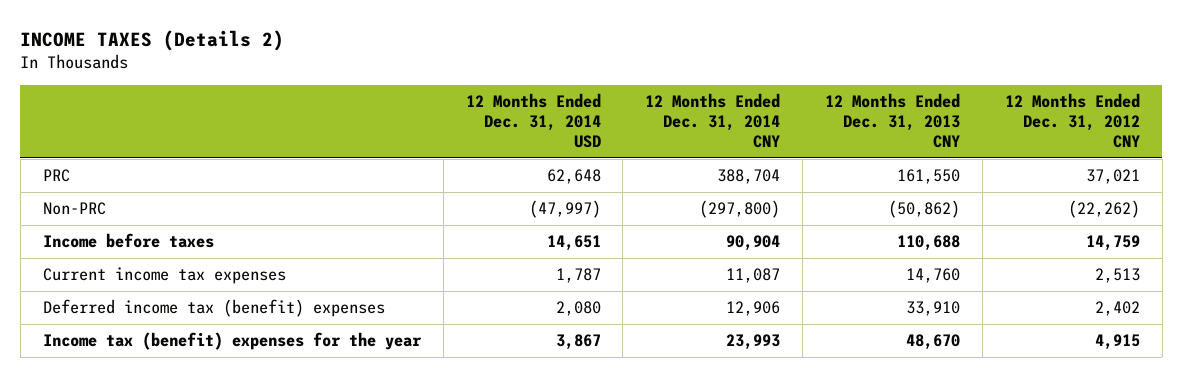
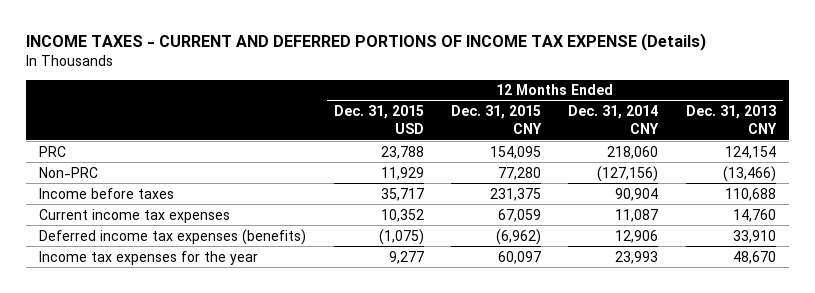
- INCOME TAXES (Details 2)
+ INCOME TAXES - CURRENT AND DEFERRED PORTIONS OF INCOME TAX EXPENSE (Details)
- | 12 Months Ended Dec. 31, 2014 USD | 12 Months Ended Dec. 31, 2014 CNY | 12 Months Ended Dec. 31, 2013 CNY | 12 Months Ended Dec. 31, 2012 CNY
+ | 12 Months Ended Dec. 31, 2015 USD | 12 Months Ended Dec. 31, 2015 CNY | 12 Months Ended Dec. 31, 2014 CNY | 12 Months Ended Dec. 31, 2013 CNY
- PRC | 62,648 | 388,704 | 161,550 | 37,021
- Non-PRC | (47,997) | (297,800) | (50,862) | (22,262)
+ PRC | 23,788 | 154,095 | 218,060 | 124,154
+ Non-PRC | 11,929 | 77,280 | (127,156) | (13,466)
- Deferred income tax (benefit) expenses | 2,080 | 12,906 | 33,910 | 2,402
- Income tax (benefit) expenses for the year | 3,867 | 23,993 | 48,670 | 4,915
+ Deferred income tax expenses (benefits) | (1,075) | (6,962) | 12,906 | 33,910
+ Income tax expenses for the year | 9,277 | 60,097 | 23,993 | 48,670

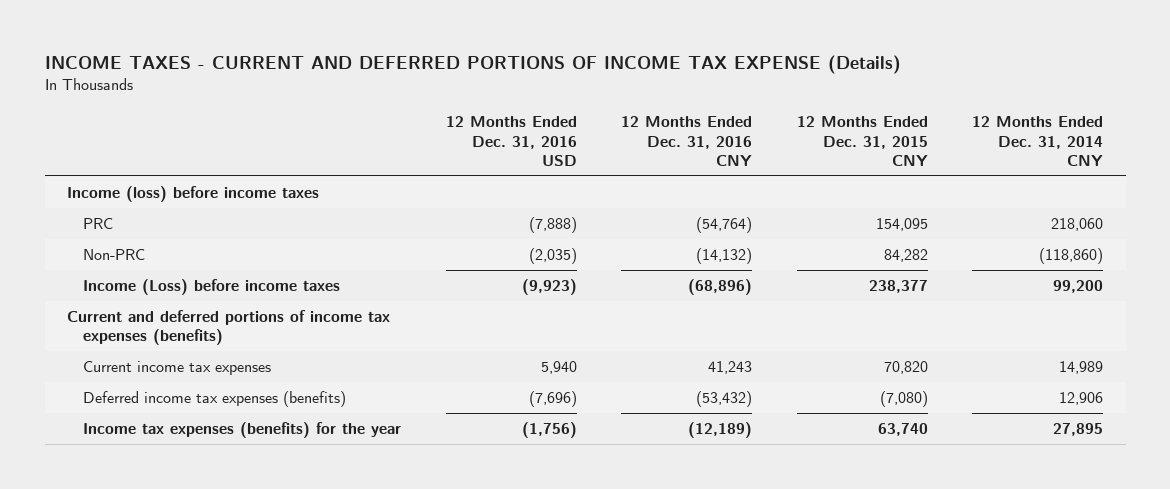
- | 12 Months Ended Dec. 31, 2015 USD | 12 Months Ended Dec. 31, 2015 CNY | 12 Months Ended Dec. 31, 2014 CNY | 12 Months Ended Dec. 31, 2013 CNY
+ | 12 Months Ended Dec. 31, 2016 USD | 12 Months Ended Dec. 31, 2016 CNY | 12 Months Ended Dec. 31, 2015 CNY | 12 Months Ended Dec. 31, 2014 CNY
+ Income (loss) before income taxes
- Non-PRC | 11,929 | 77,280 | (127,156) | (13,466)
- Income before taxes | 35,717 | 231,375 | 90,904 | 110,688
- Current income tax expenses | 10,352 | 67,059 | 11,087 | 14,760
- Deferred income tax expenses (benefits) | (1,075) | (6,962) | 12,906 | 33,910
- Income tax expenses for the year | 9,277 | 60,097 | 23,993 | 48,670
+ Non-PRC | (2,035) | (14,132) | 84,282 | (118,860)
+ Income (Loss) before income taxes | (9,923) | (68,896) | 238,377 | 99,200
+ Current and deferred portions of income tax expenses (benefits)
+ Current income tax expenses | 5,940 | 41,243 | 70,820 | 14,989
+ Deferred income tax expenses (benefits) | (7,696) | (53,432) | (7,080) | 12,906
+ Income tax expenses (benefits) for the year | (1,756) | (12,189) | 63,740 | 27,895

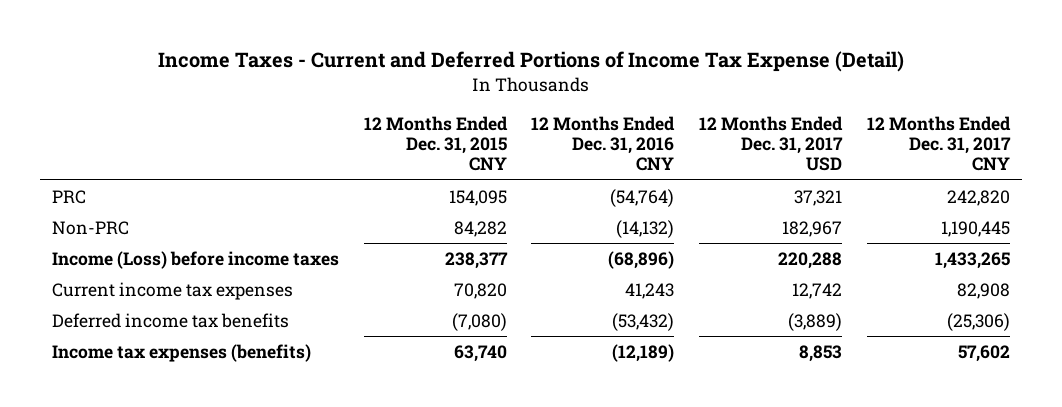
- INCOME TAXES - CURRENT AND DEFERRED PORTIONS OF INCOME TAX EXPENSE (Details)
+ Income Taxes - Current and Deferred Portions of Income Tax Expense (Detail)
- | 12 Months Ended Dec. 31, 2016 USD | 12 Months Ended Dec. 31, 2016 CNY | 12 Months Ended Dec. 31, 2015 CNY | 12 Months Ended Dec. 31, 2014 CNY
+ | 12 Months Ended Dec. 31, 2015 CNY | 12 Months Ended Dec. 31, 2016 CNY | 12 Months Ended Dec. 31, 2017 USD | 12 Months Ended Dec. 31, 2017 CNY
- Income (loss) before income taxes
- Current and deferred portions of income tax expenses (benefits)
- Deferred income tax expenses (benefits) | (7,696) | (53,432) | (7,080) | 12,906
- Income tax expenses (benefits) for the year | (1,756) | (12,189) | 63,740 | 27,895
+ Deferred income tax benefits | (7,080) | (53,432) | (3,889) | (25,306)
+ Income tax expenses (benefits) | 63,740 | (12,189) | 8,853 | 57,602

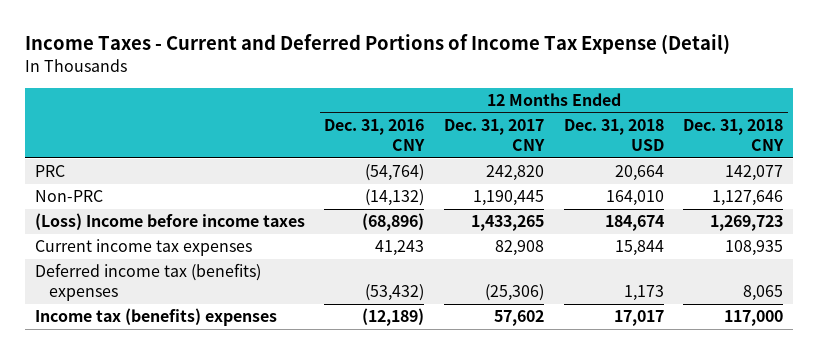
- | 12 Months Ended Dec. 31, 2015 CNY | 12 Months Ended Dec. 31, 2016 CNY | 12 Months Ended Dec. 31, 2017 USD | 12 Months Ended Dec. 31, 2017 CNY
+ | 12 Months Ended Dec. 31, 2016 CNY | 12 Months Ended Dec. 31, 2017 CNY | 12 Months Ended Dec. 31, 2018 USD | 12 Months Ended Dec. 31, 2018 CNY
- Income (Loss) before income taxes | 238,377 | (68,896) | 220,288 | 1,433,265
+ (Loss) Income before income taxes | (68,896) | 1,433,265 | 184,674 | 1,269,723
- Deferred income tax benefits | (7,080) | (53,432) | (3,889) | (25,306)
- Income tax expenses (benefits) | 63,740 | (12,189) | 8,853 | 57,602
+ Deferred income tax (benefits) expenses | (53,432) | (25,306) | 1,173 | 8,065
+ Income tax (benefits) expenses | (12,189) | 57,602 | 17,017 | 117,000

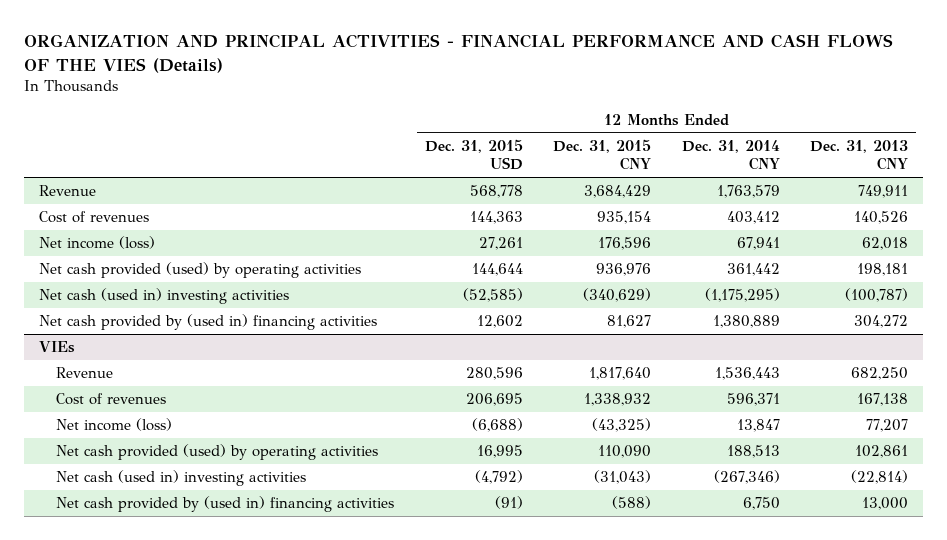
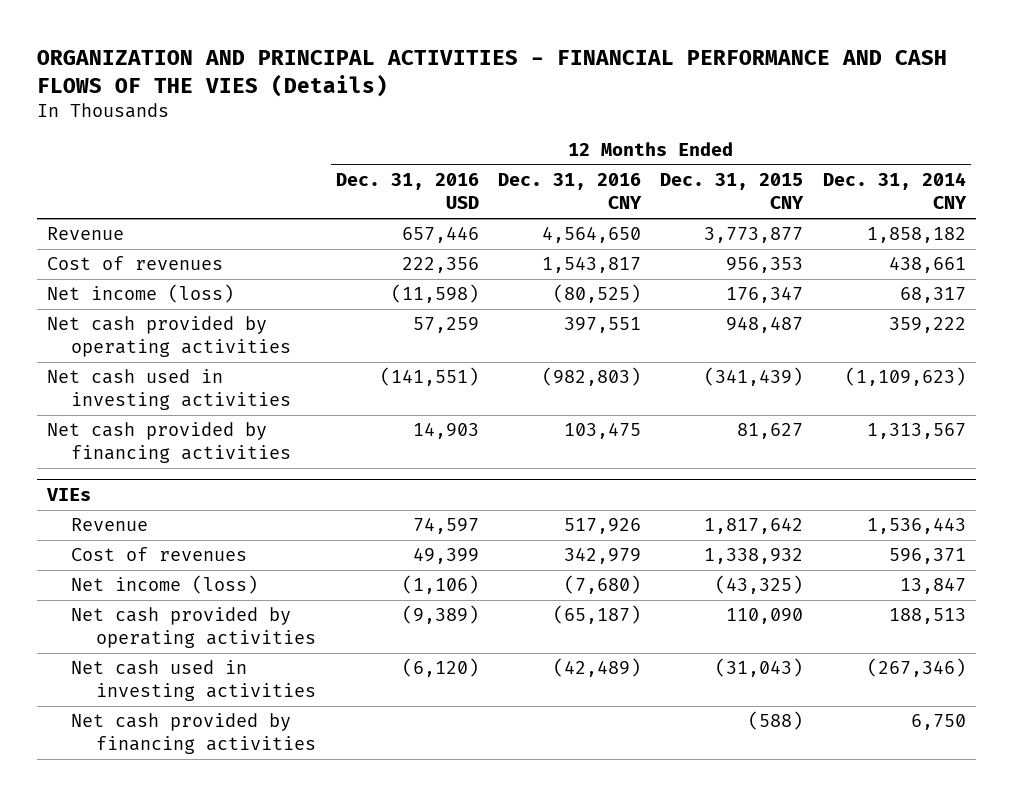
- | 12 Months Ended Dec. 31, 2015 USD | 12 Months Ended Dec. 31, 2015 CNY | 12 Months Ended Dec. 31, 2014 CNY | 12 Months Ended Dec. 31, 2013 CNY
+ | 12 Months Ended Dec. 31, 2016 USD | 12 Months Ended Dec. 31, 2016 CNY | 12 Months Ended Dec. 31, 2015 CNY | 12 Months Ended Dec. 31, 2014 CNY
- Revenue | 568,778 | 3,684,429 | 1,763,579 | 749,911
- Cost of revenues | 144,363 | 935,154 | 403,412 | 140,526
- Net income (loss) | 27,261 | 176,596 | 67,941 | 62,018
- Net cash provided (used) by operating activities | 144,644 | 936,976 | 361,442 | 198,181
- Net cash (used in) investing activities | (52,585) | (340,629) | (1,175,295) | (100,787)
- Net cash provided by (used in) financing activities | 12,602 | 81,627 | 1,380,889 | 304,272
+ Revenue | 657,446 | 4,564,650 | 3,773,877 | 1,858,182
+ Cost of revenues | 222,356 | 1,543,817 | 956,353 | 438,661
+ Net income (loss) | (11,598) | (80,525) | 176,347 | 68,317
+ Net cash provided by operating activities | 57,259 | 397,551 | 948,487 | 359,222
+ Net cash used in investing activities | (141,551) | (982,803) | (341,439) | (1,109,623)
+ Net cash provided by financing activities | 14,903 | 103,475 | 81,627 | 1,313,567
@ VIEs
- Revenue | 280,596 | 1,817,640 | 1,536,443 | 682,250
+ Revenue | 74,597 | 517,926 | 1,817,642 | 1,536,443
- Net cash provided (used) by operating activities | 16,995 | 110,090 | 188,513 | 102,861
- Net cash (used in) investing activities | (4,792) | (31,043) | (267,346) | (22,814)
- Net cash provided by (used in) financing activities | (91) | (588) | 6,750 | 13,000
+ Net cash provided by operating activities | (9,389) | (65,187) | 110,090 | 188,513
+ Net cash used in investing activities | (6,120) | (42,489) | (31,043) | (267,346)
+ Net cash provided by financing activities | | | (588) | 6,750

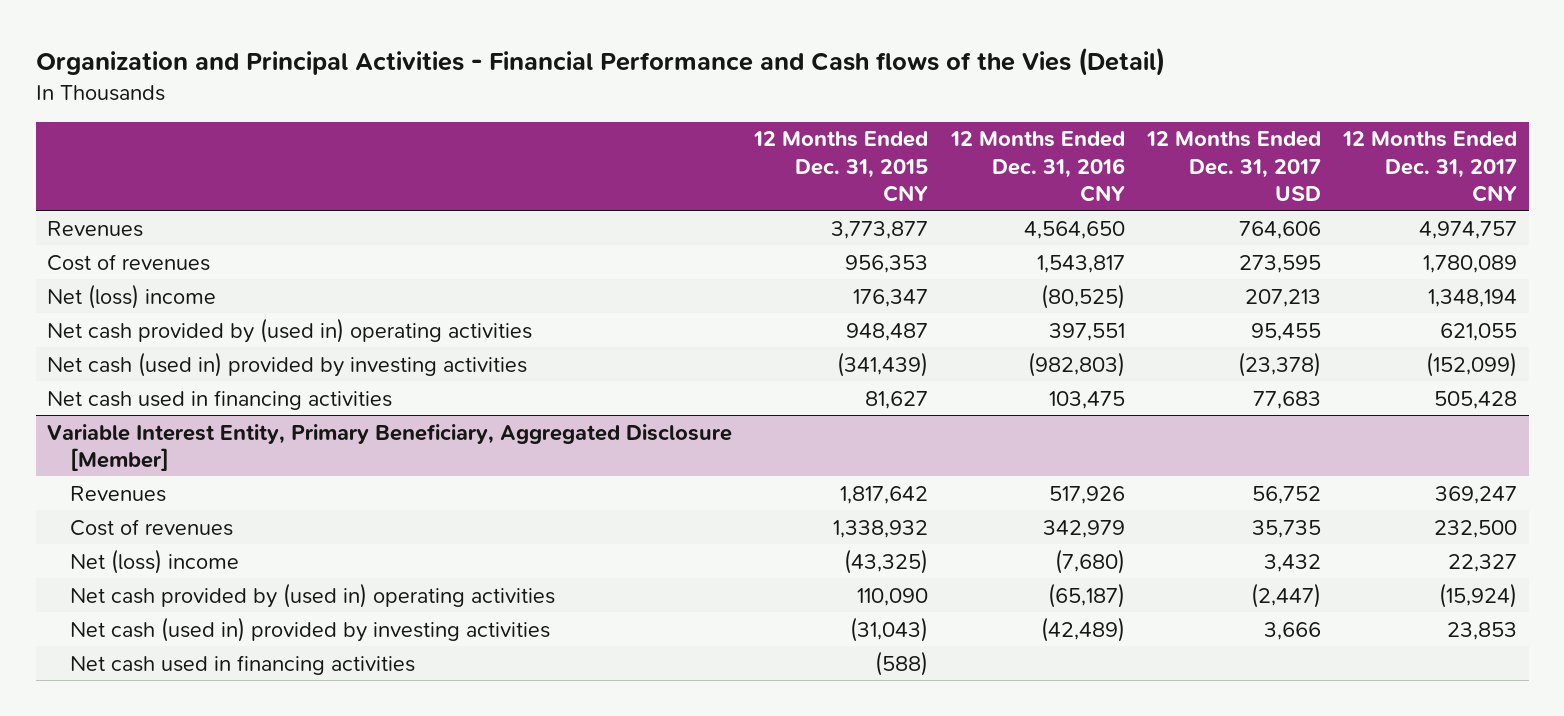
- ORGANIZATION AND PRINCIPAL ACTIVITIES - FINANCIAL PERFORMANCE AND CASH FLOWS OF THE VIES (Details)
+ Organization and Principal Activities - Financial Performance and Cash flows of the Vies (Detail)
- | 12 Months Ended Dec. 31, 2016 USD | 12 Months Ended Dec. 31, 2016 CNY | 12 Months Ended Dec. 31, 2015 CNY | 12 Months Ended Dec. 31, 2014 CNY
+ | 12 Months Ended Dec. 31, 2015 CNY | 12 Months Ended Dec. 31, 2016 CNY | 12 Months Ended Dec. 31, 2017 USD | 12 Months Ended Dec. 31, 2017 CNY
- Revenue | 657,446 | 4,564,650 | 3,773,877 | 1,858,182
+ Revenues | 3,773,877 | 4,564,650 | 764,606 | 4,974,757
- Net income (loss) | (11,598) | (80,525) | 176,347 | 68,317
- Net cash provided by operating activities | 57,259 | 397,551 | 948,487 | 359,222
- Net cash used in investing activities | (141,551) | (982,803) | (341,439) | (1,109,623)
- Net cash provided by financing activities | 14,903 | 103,475 | 81,627 | 1,313,567
- VIEs
- Revenue | 74,597 | 517,926 | 1,817,642 | 1,536,443
+ Net (loss) income | 176,347 | (80,525) | 207,213 | 1,348,194
+ Net cash provided by (used in) operating activities | 948,487 | 397,551 | 95,455 | 621,055
+ Net cash (used in) provided by investing activities | (341,439) | (982,803) | (23,378) | (152,099)
+ Net cash used in financing activities | 81,627 | 103,475 | 77,683 | 505,428
+ Variable Interest Entity, Primary Beneficiary, Aggregated Disclosure [Member]
+ Revenues | 1,817,642 | 517,926 | 56,752 | 369,247
- Net income (loss) | (1,106) | (7,680) | (43,325) | 13,847
- Net cash provided by operating activities | (9,389) | (65,187) | 110,090 | 188,513
- Net cash used in investing activities | (6,120) | (42,489) | (31,043) | (267,346)
- Net cash provided by financing activities | | | (588) | 6,750
+ Net (loss) income | (43,325) | (7,680) | 3,432 | 22,327
+ Net cash provided by (used in) operating activities | 110,090 | (65,187) | (2,447) | (15,924)
+ Net cash (used in) provided by investing activities | (31,043) | (42,489) | 3,666 | 23,853
+ Net cash used in financing activities | (588) | | |

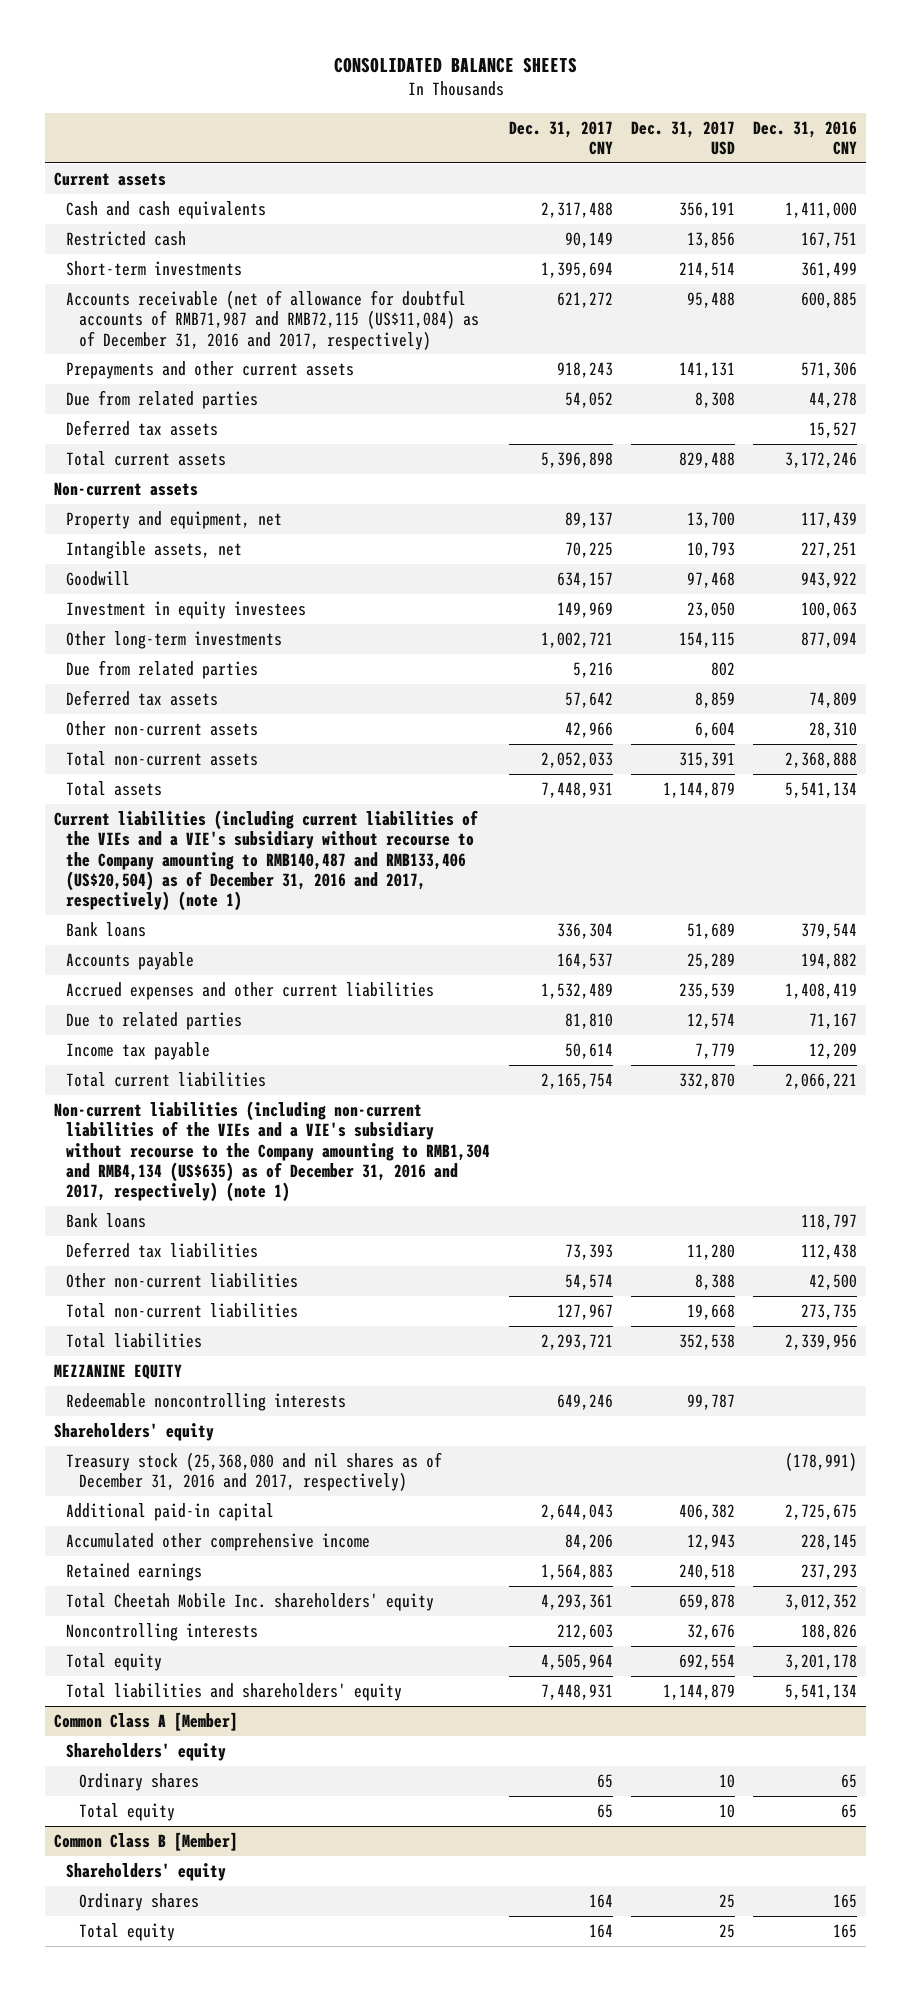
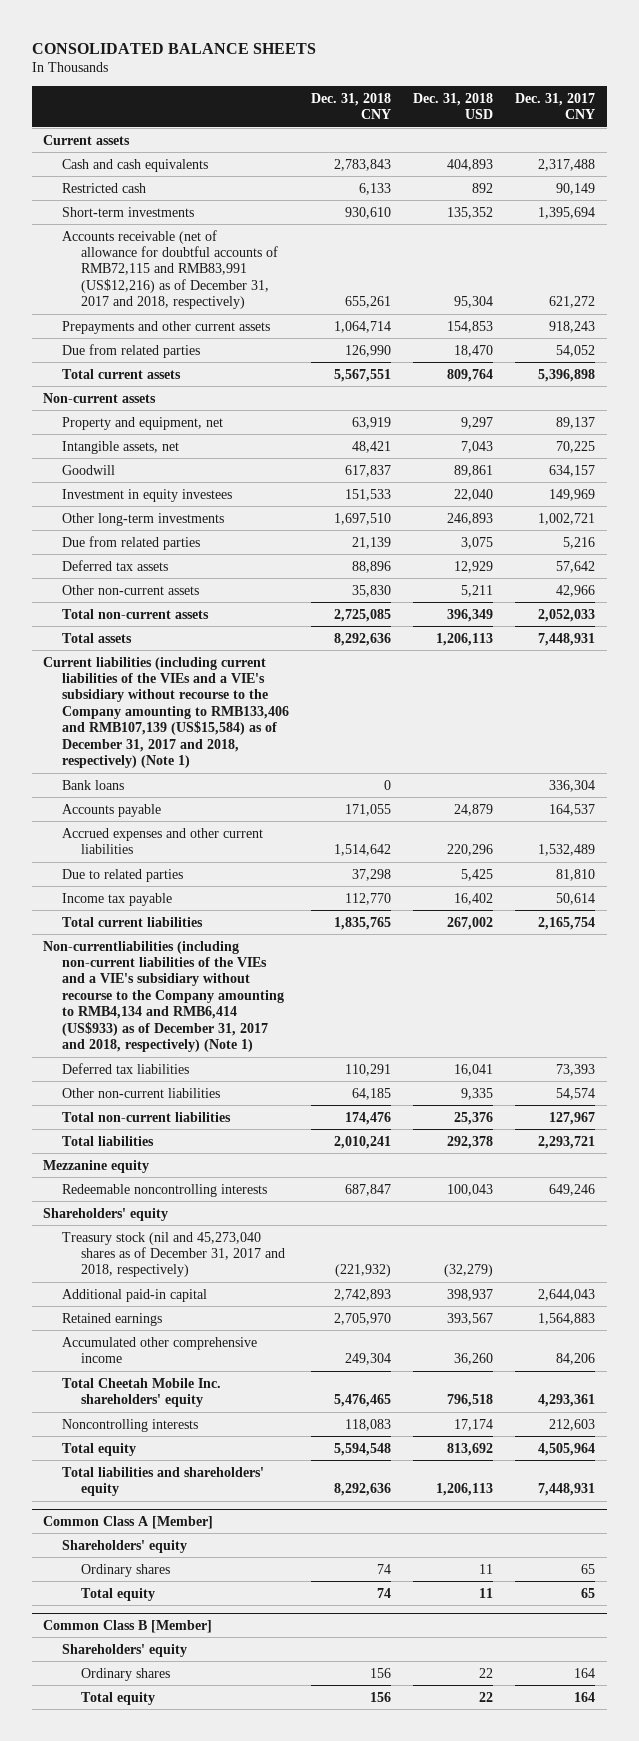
- | Dec. 31, 2017 CNY | Dec. 31, 2017 USD | Dec. 31, 2016 CNY
+ | Dec. 31, 2018 CNY | Dec. 31, 2018 USD | Dec. 31, 2017 CNY
- Accounts receivable (net of allowance for doubtful accounts of RMB71,987 and RMB72,115 (US$11,084) as of December 31, 2016 and 2017, respectively) | 621,272 | 95,488 | 600,885
+ Accounts receivable (net of allowance for doubtful accounts of RMB72,115 and RMB83,991 (US$12,216) as of December 31, 2017 and 2018, respectively) | 655,261 | 95,304 | 621,272
- Deferred tax assets | | | 15,527
- Current liabilities (including current liabilities of the VIEs and a VIE's subsidiary without recourse to the Company amounting to RMB140,487 and RMB133,406 (US$20,504) as of December 31, 2016 and 2017, respectively) (note 1)
+ Current liabilities (including current liabilities of the VIEs and a VIE's subsidiary without recourse to the Company amounting to RMB133,406 and RMB107,139 (US$15,584) as of December 31, 2017 and 2018, respectively) (Note 1)
- Non-current liabilities (including non-current liabilities of the VIEs and a VIE's subsidiary without recourse to the Company amounting to RMB1,304 and RMB4,134 (US$635) as of December 31, 2016 and 2017, respectively) (note 1)
- Bank loans | | | 118,797
+ Non-currentliabilities (including non-current liabilities of the VIEs and a VIE's subsidiary without recourse to the Company amounting to RMB4,134 and RMB6,414 (US$933) as of December 31, 2017 and 2018, respectively) (Note 1)
- MEZZANINE EQUITY
+ Mezzanine equity
- Treasury stock (25,368,080 and nil shares as of December 31, 2016 and 2017, respectively) | | | (178,991)
+ Treasury stock (nil and 45,273,040 shares as of December 31, 2017 and 2018, respectively) | (221,932) | (32,279) |
moved down: Accumulated other comprehensive income | 249,304 | 36,260 | 84,206

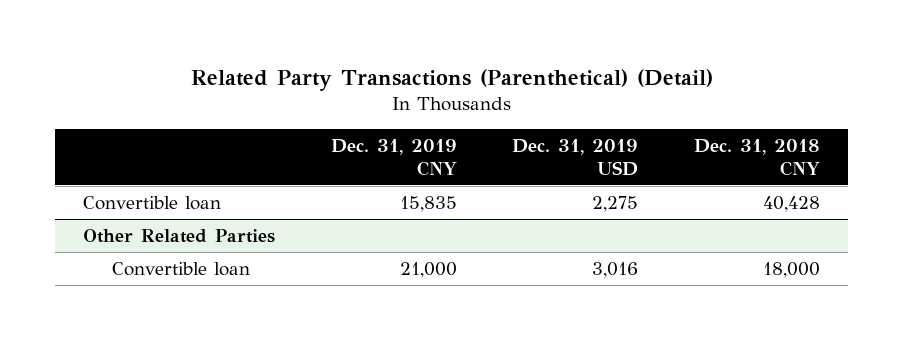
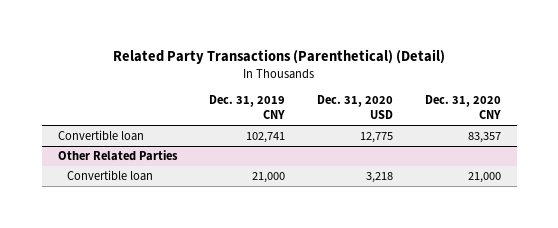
- | Dec. 31, 2019 CNY | Dec. 31, 2019 USD | Dec. 31, 2018 CNY
+ | Dec. 31, 2019 CNY | Dec. 31, 2020 USD | Dec. 31, 2020 CNY
- Convertible loan | 15,835 | 2,275 | 40,428
+ Convertible loan | 102,741 | 12,775 | 83,357

